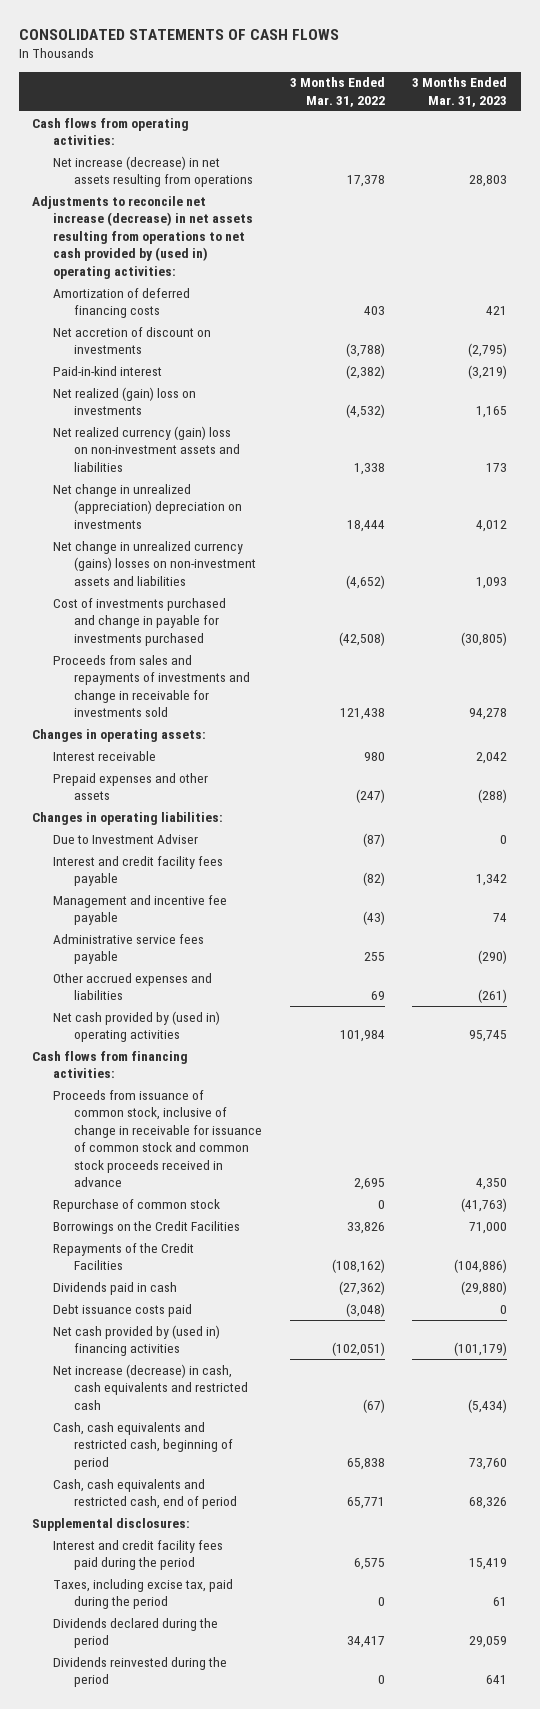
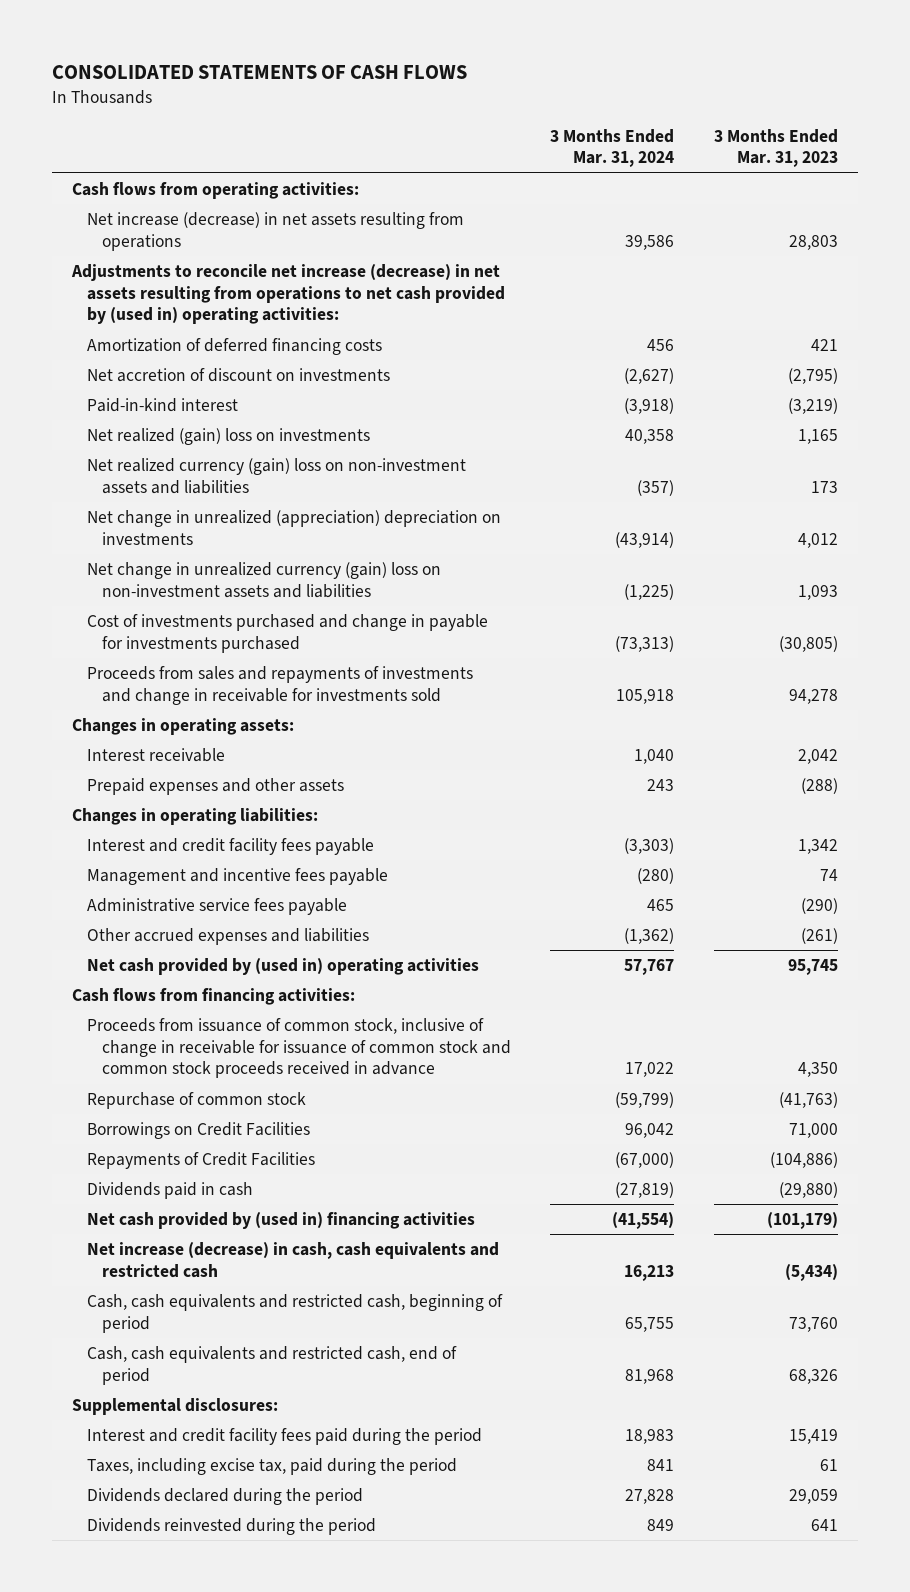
- | 3 Months Ended Mar. 31, 2022 | 3 Months Ended Mar. 31, 2023
+ | 3 Months Ended Mar. 31, 2024 | 3 Months Ended Mar. 31, 2023
- Net change in unrealized currency (gains) losses on non-investment assets and liabilities | (4,652) | 1,093
+ Net change in unrealized currency (gain) loss on non-investment assets and liabilities | (1,225) | 1,093
- Due to Investment Adviser | (87) | 0
- Management and incentive fee payable | (43) | 74
+ Management and incentive fees payable | (280) | 74
- Borrowings on the Credit Facilities | 33,826 | 71,000
- Repayments of the Credit Facilities | (108,162) | (104,886)
+ Borrowings on Credit Facilities | 96,042 | 71,000
+ Repayments of Credit Facilities | (67,000) | (104,886)
- Debt issuance costs paid | (3,048) | 0

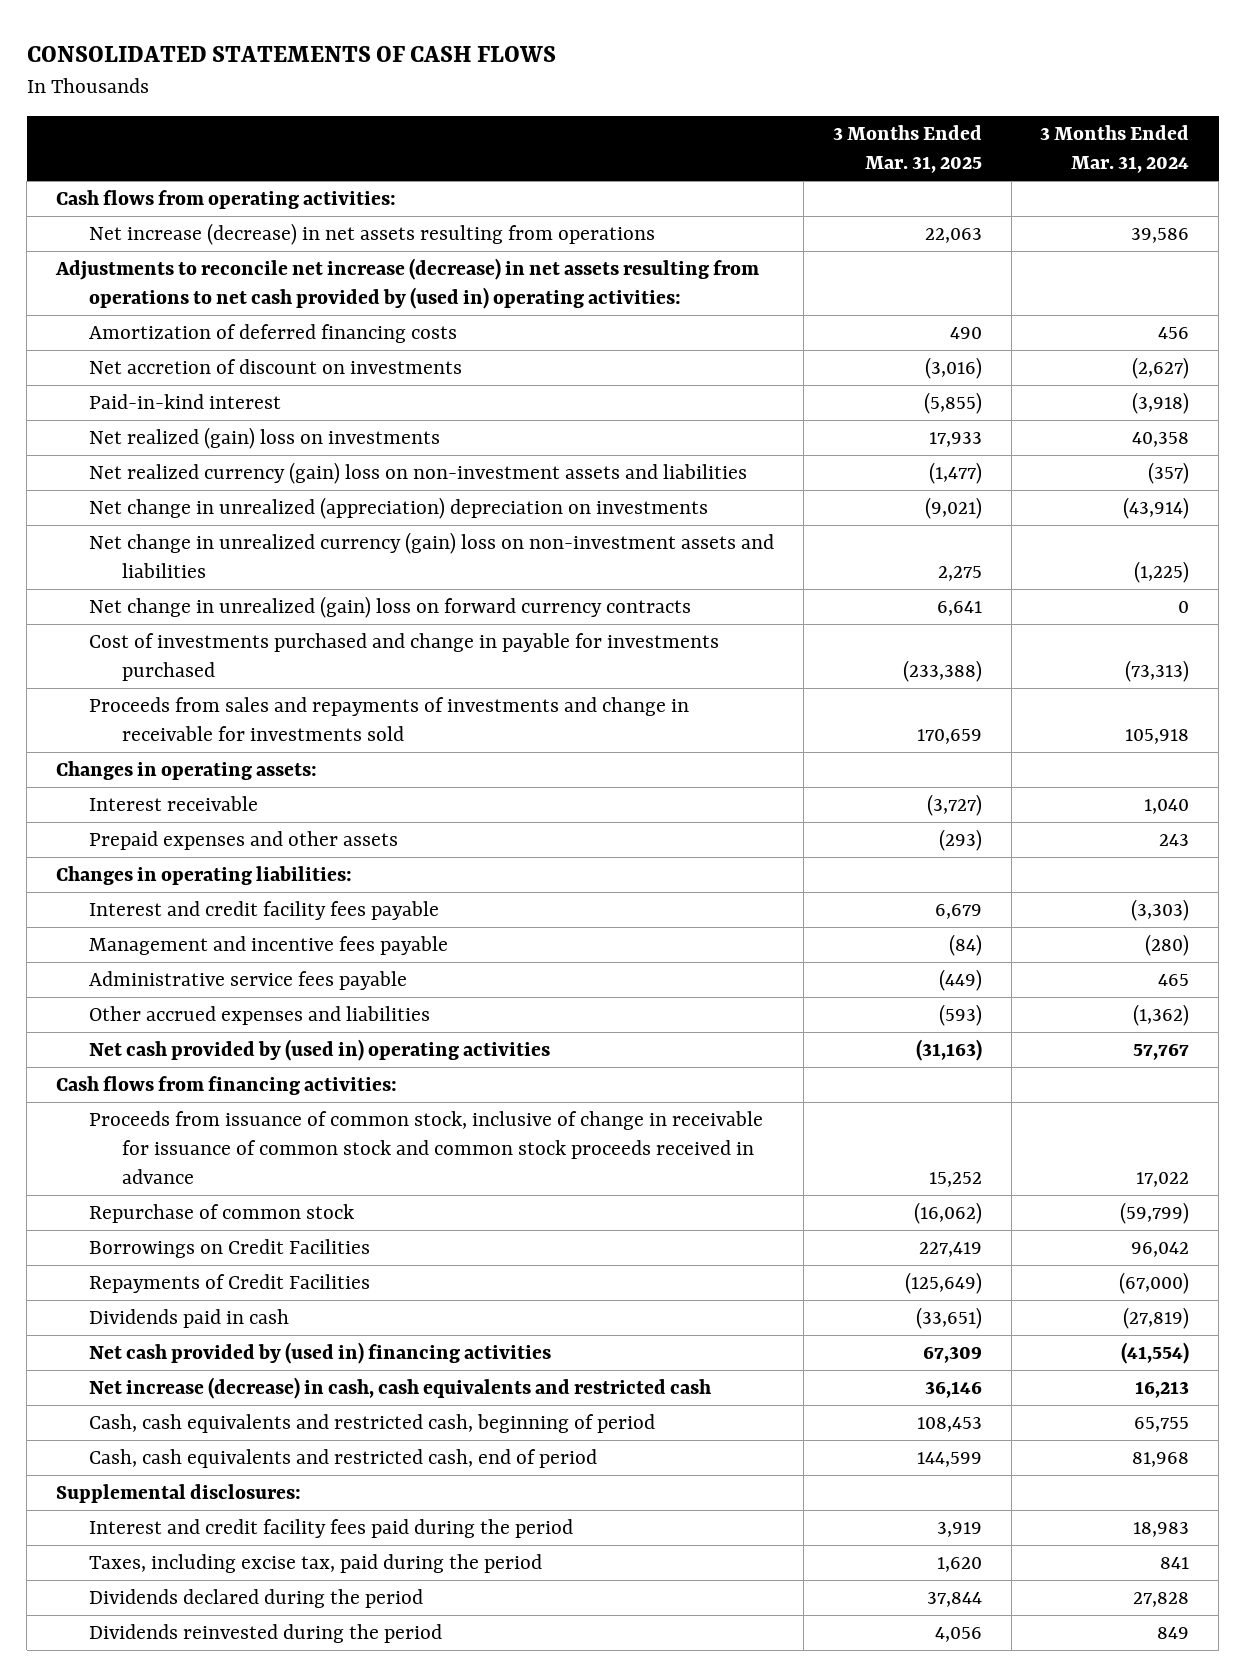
- | 3 Months Ended Mar. 31, 2024 | 3 Months Ended Mar. 31, 2023
+ | 3 Months Ended Mar. 31, 2025 | 3 Months Ended Mar. 31, 2024
+ Net change in unrealized (gain) loss on forward currency contracts | 6,641 | 0

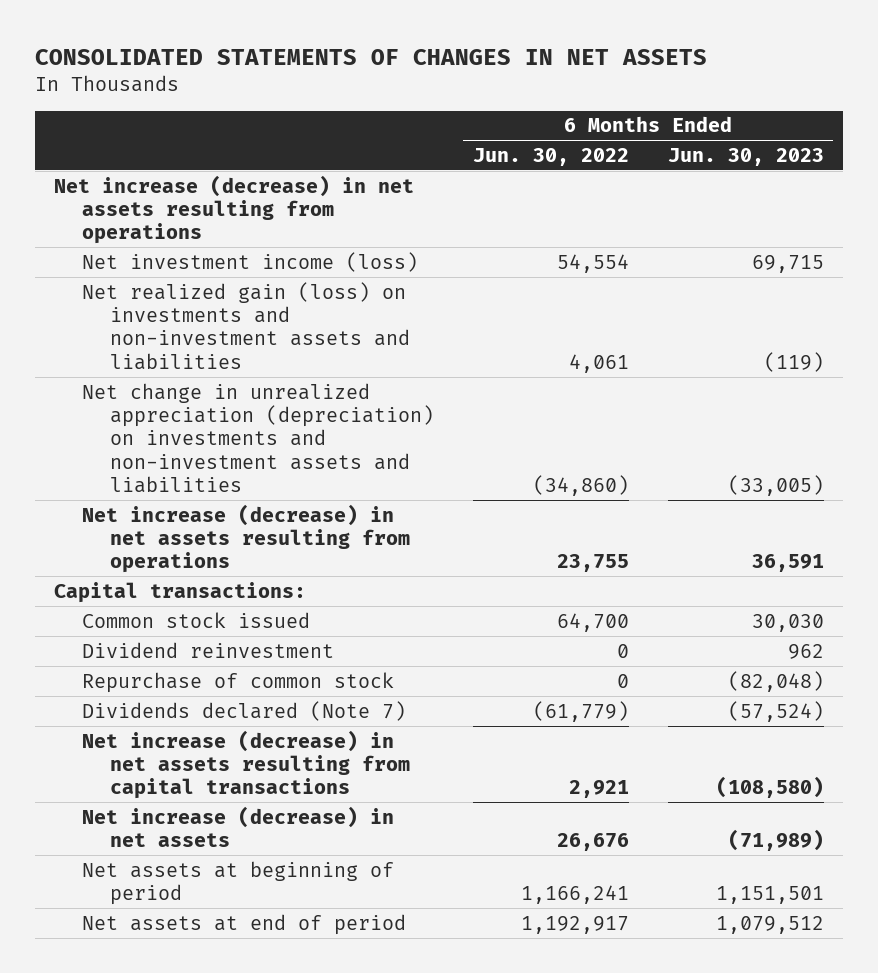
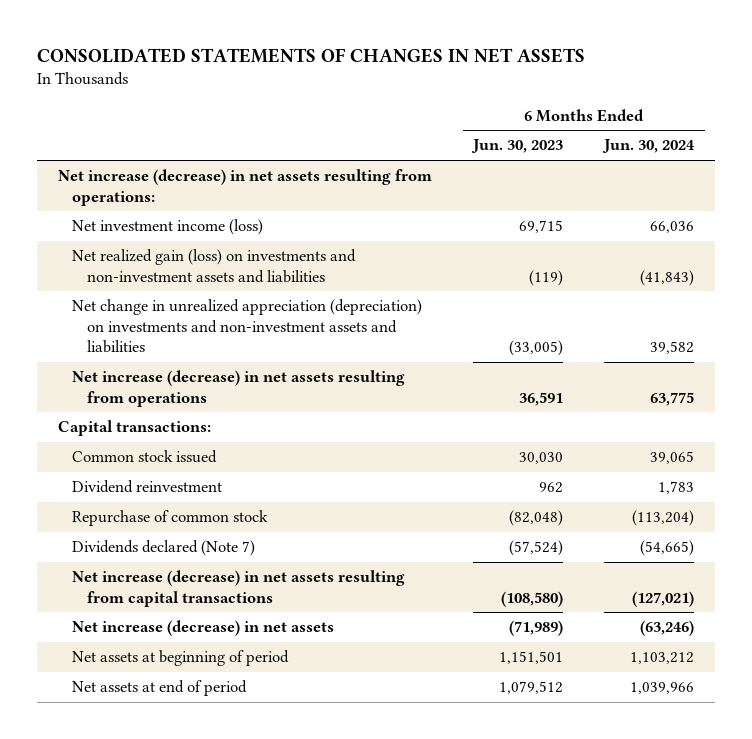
- | 6 Months Ended Jun. 30, 2022 | 6 Months Ended Jun. 30, 2023
+ | 6 Months Ended Jun. 30, 2023 | 6 Months Ended Jun. 30, 2024
- Net increase (decrease) in net assets resulting from operations
+ Net increase (decrease) in net assets resulting from operations:

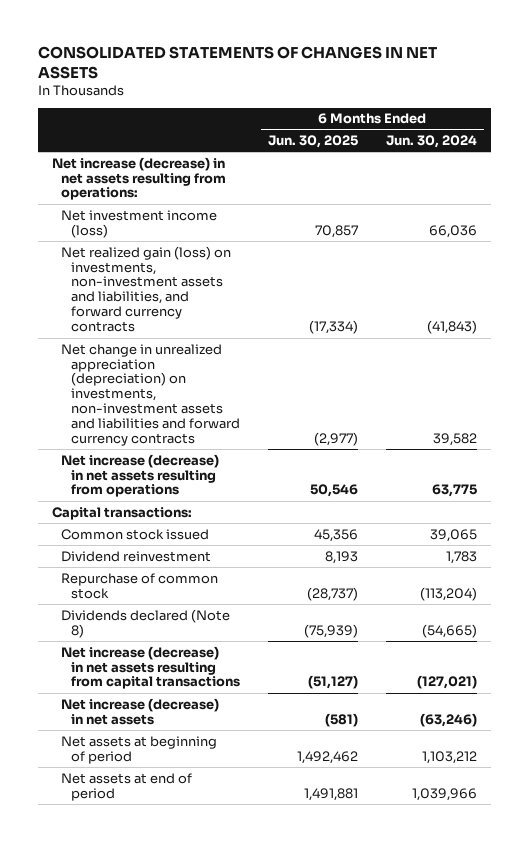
- | 6 Months Ended Jun. 30, 2023 | 6 Months Ended Jun. 30, 2024
+ | 6 Months Ended Jun. 30, 2025 | 6 Months Ended Jun. 30, 2024
- Net realized gain (loss) on investments and non-investment assets and liabilities | (119) | (41,843)
- Net change in unrealized appreciation (depreciation) on investments and non-investment assets and liabilities | (33,005) | 39,582
+ Net realized gain (loss) on investments, non-investment assets and liabilities, and forward currency contracts | (17,334) | (41,843)
+ Net change in unrealized appreciation (depreciation) on investments, non-investment assets and liabilities and forward currency contracts | (2,977) | 39,582
- Dividends declared (Note 7) | (57,524) | (54,665)
+ Dividends declared (Note 8) | (75,939) | (54,665)

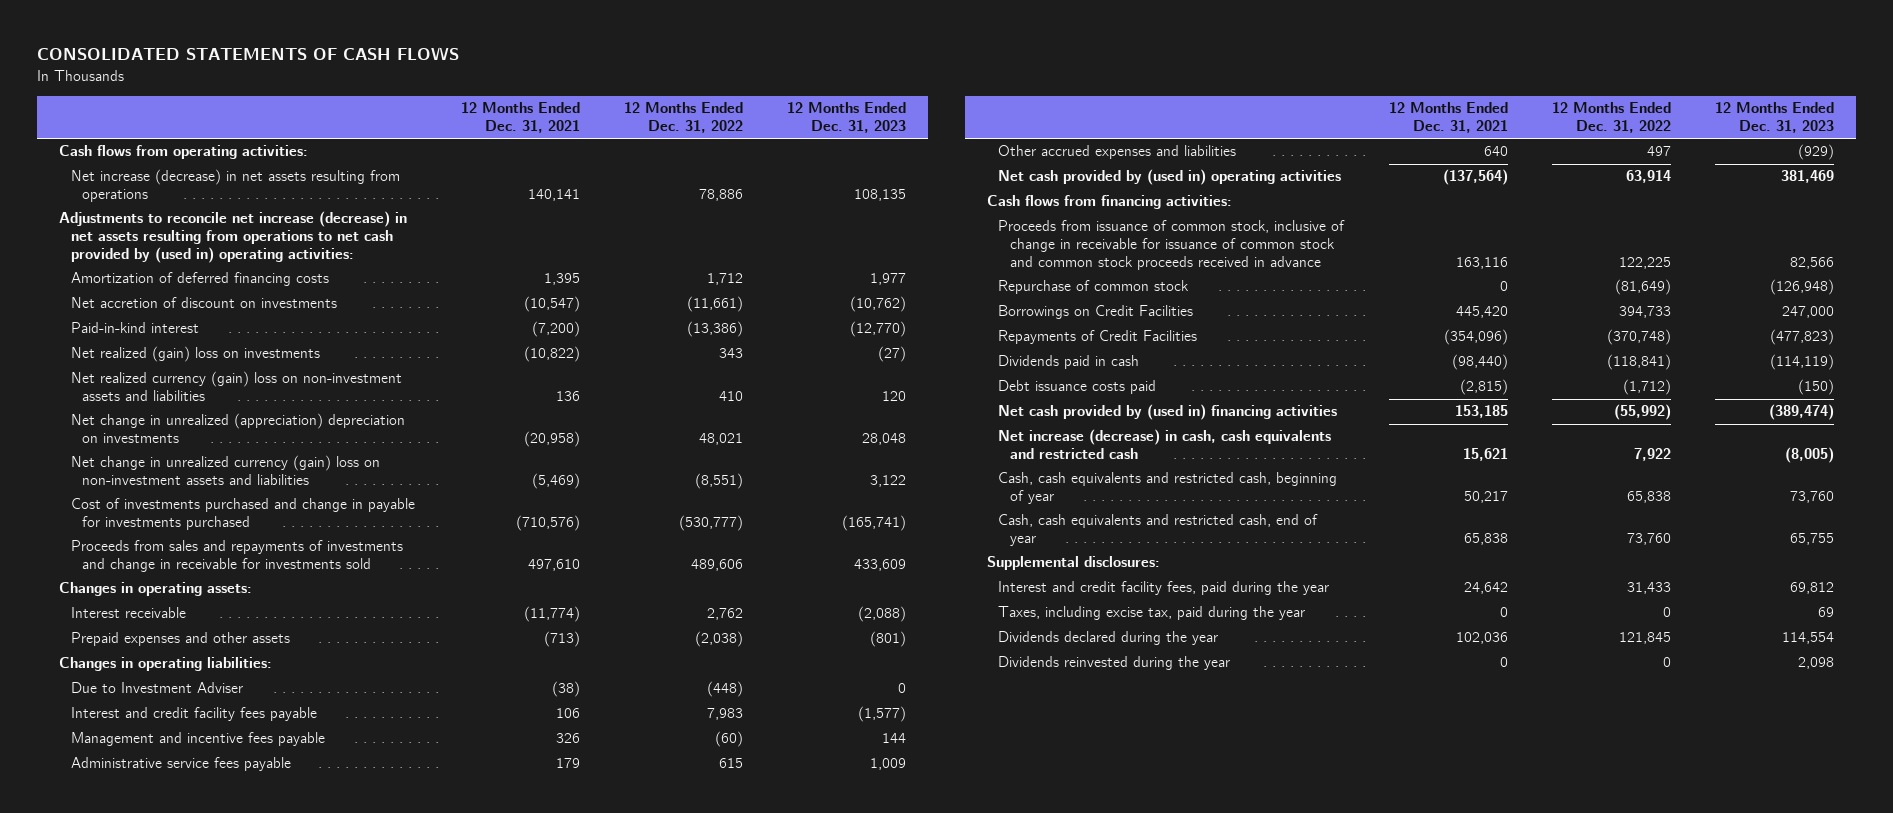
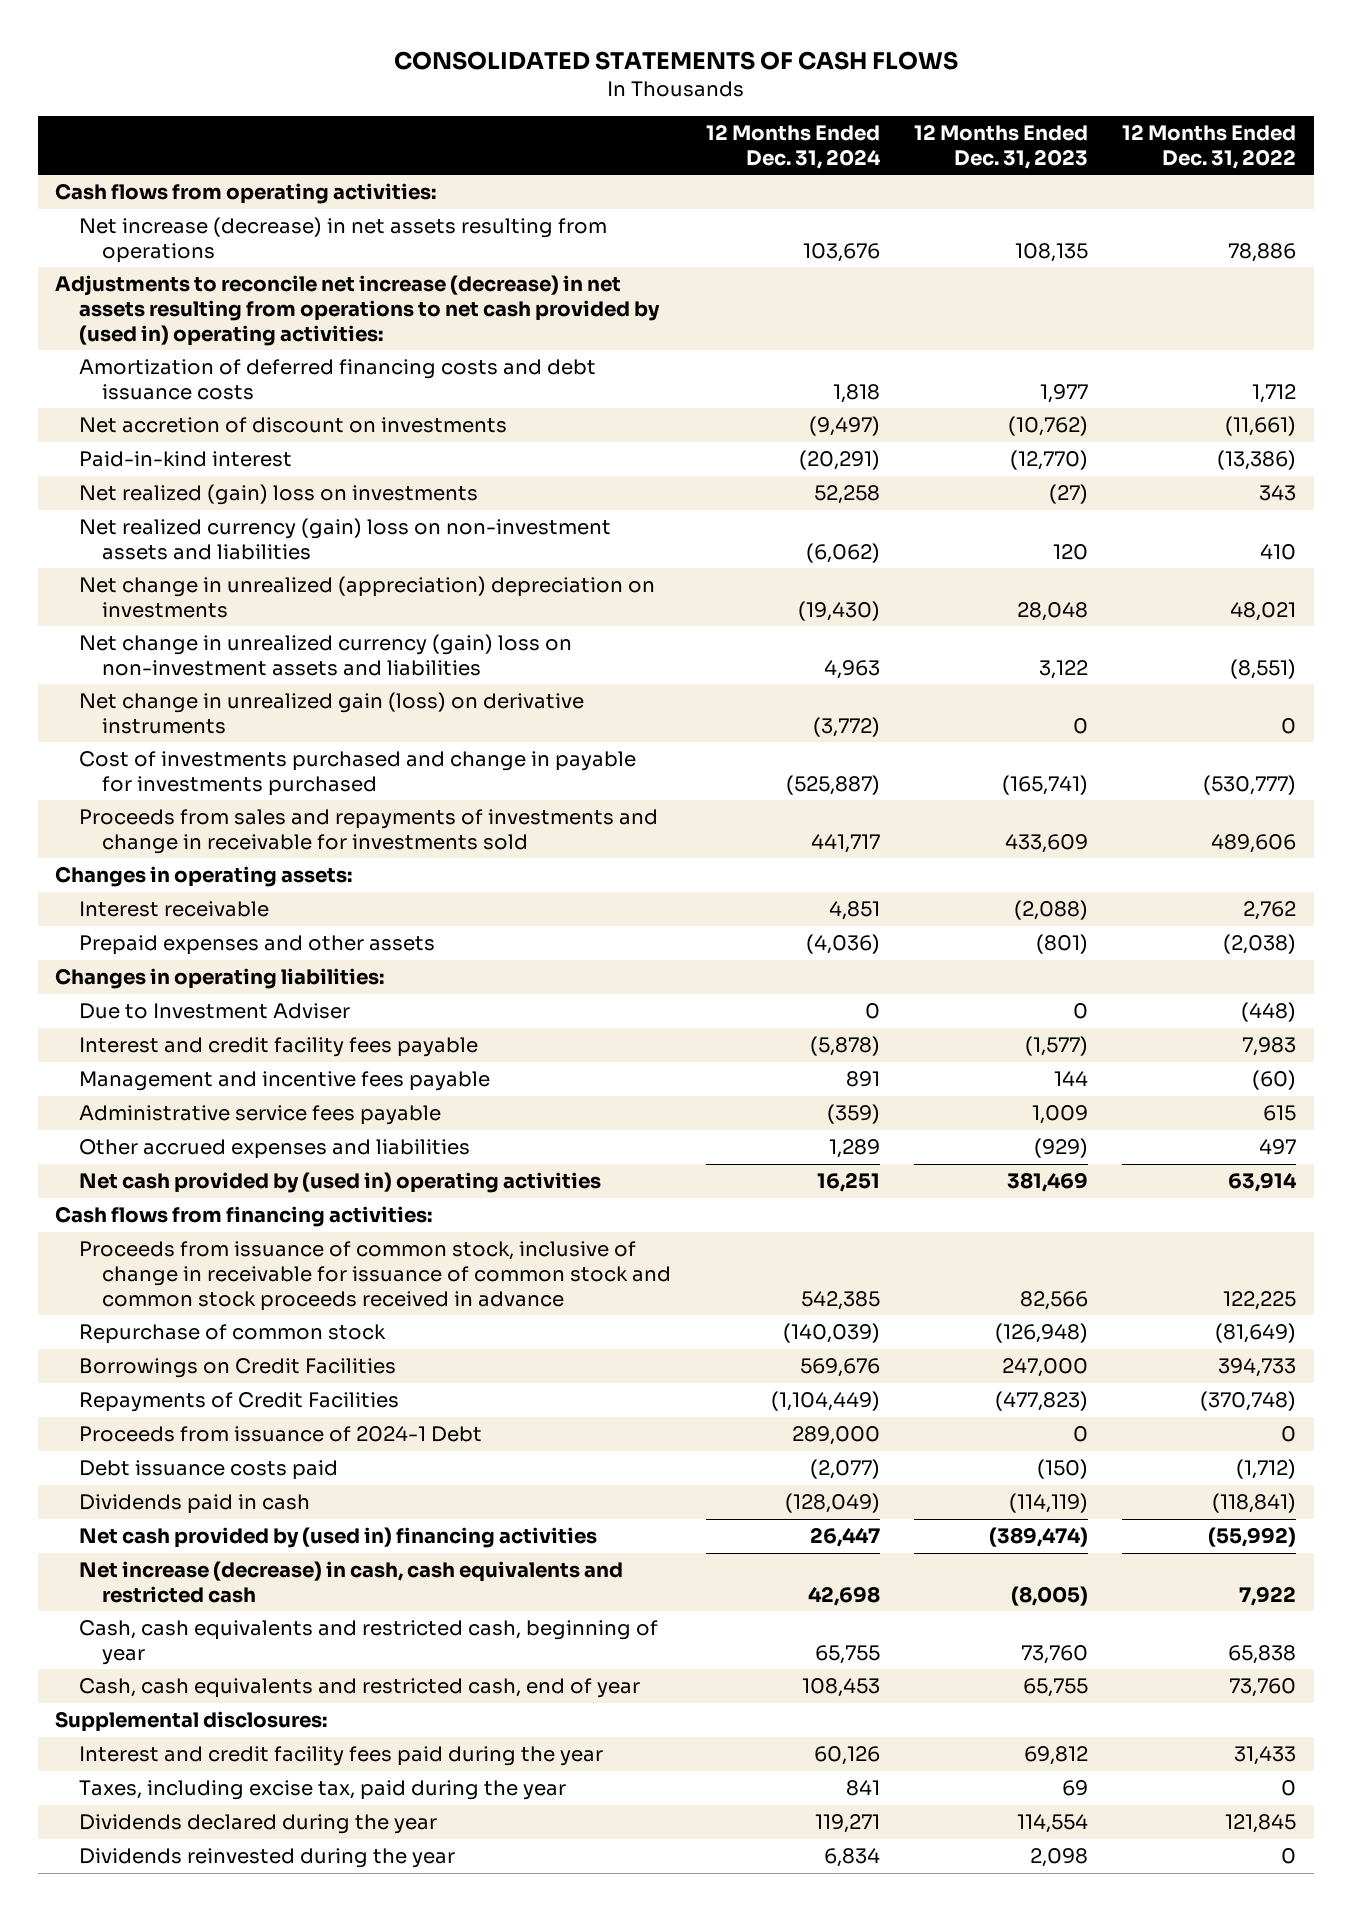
- | 12 Months Ended Dec. 31, 2021 | 12 Months Ended Dec. 31, 2022 | 12 Months Ended Dec. 31, 2023
+ | 12 Months Ended Dec. 31, 2024 | 12 Months Ended Dec. 31, 2023 | 12 Months Ended Dec. 31, 2022
- Amortization of deferred financing costs | 1,395 | 1,712 | 1,977
+ Amortization of deferred financing costs and debt issuance costs | 1,818 | 1,977 | 1,712
+ Net change in unrealized gain (loss) on derivative instruments | (3,772) | 0 | 0
+ Proceeds from issuance of 2024-1 Debt | 289,000 | 0 | 0
moved down: Dividends paid in cash | (128,049) | (114,119) | (118,841)
- Interest and credit facility fees, paid during the year | 24,642 | 31,433 | 69,812
+ Interest and credit facility fees paid during the year | 60,126 | 69,812 | 31,433

